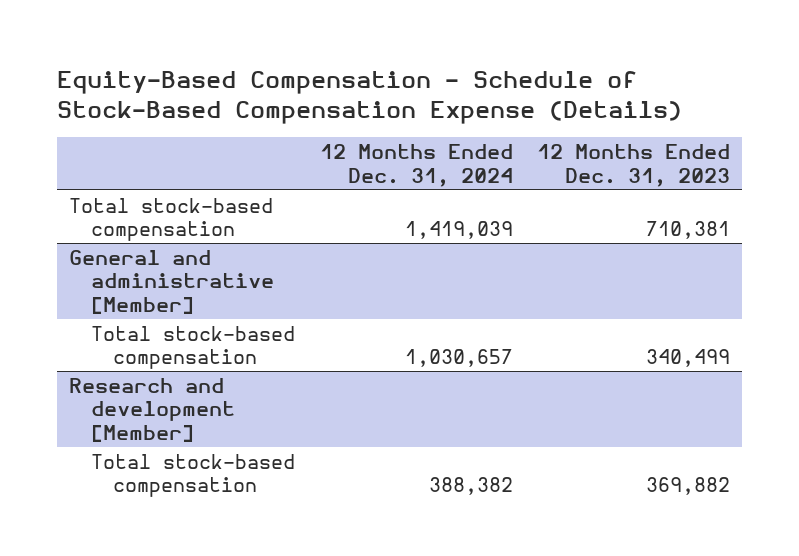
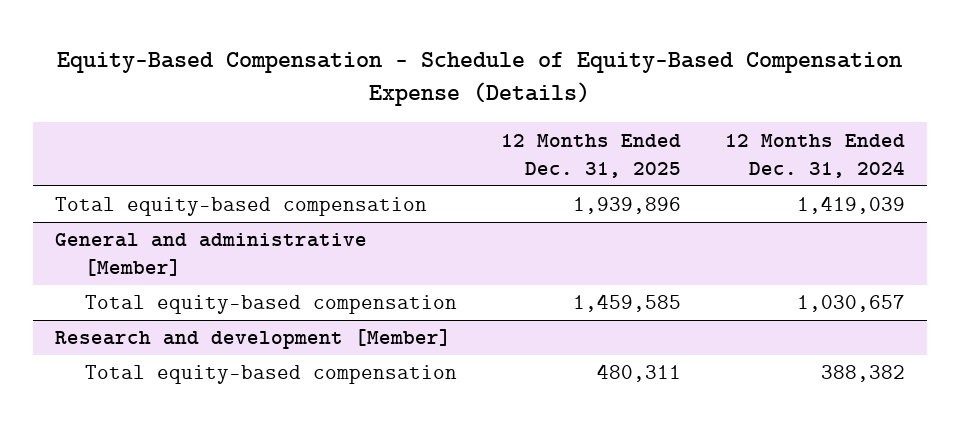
- Equity-Based Compensation - Schedule of Stock-Based Compensation Expense (Details)
+ Equity-Based Compensation - Schedule of Equity-Based Compensation Expense (Details)
- | 12 Months Ended Dec. 31, 2024 | 12 Months Ended Dec. 31, 2023
+ | 12 Months Ended Dec. 31, 2025 | 12 Months Ended Dec. 31, 2024
- Total stock-based compensation | 1,419,039 | 710,381
+ Total equity-based compensation | 1,939,896 | 1,419,039
@ General and administrative [Member]
- Total stock-based compensation | 1,030,657 | 340,499
+ Total equity-based compensation | 1,459,585 | 1,030,657
@ Research and development [Member]
- Total stock-based compensation | 388,382 | 369,882
+ Total equity-based compensation | 480,311 | 388,382

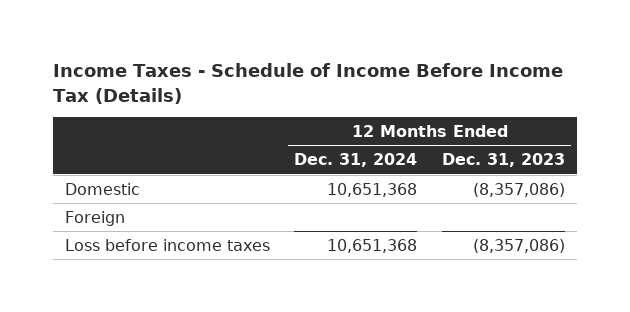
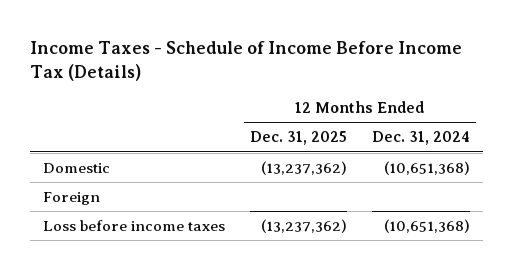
- | 12 Months Ended Dec. 31, 2024 | 12 Months Ended Dec. 31, 2023
+ | 12 Months Ended Dec. 31, 2025 | 12 Months Ended Dec. 31, 2024
- Domestic | 10,651,368 | (8,357,086)
+ Domestic | (13,237,362) | (10,651,368)
- Loss before income taxes | 10,651,368 | (8,357,086)
+ Loss before income taxes | (13,237,362) | (10,651,368)

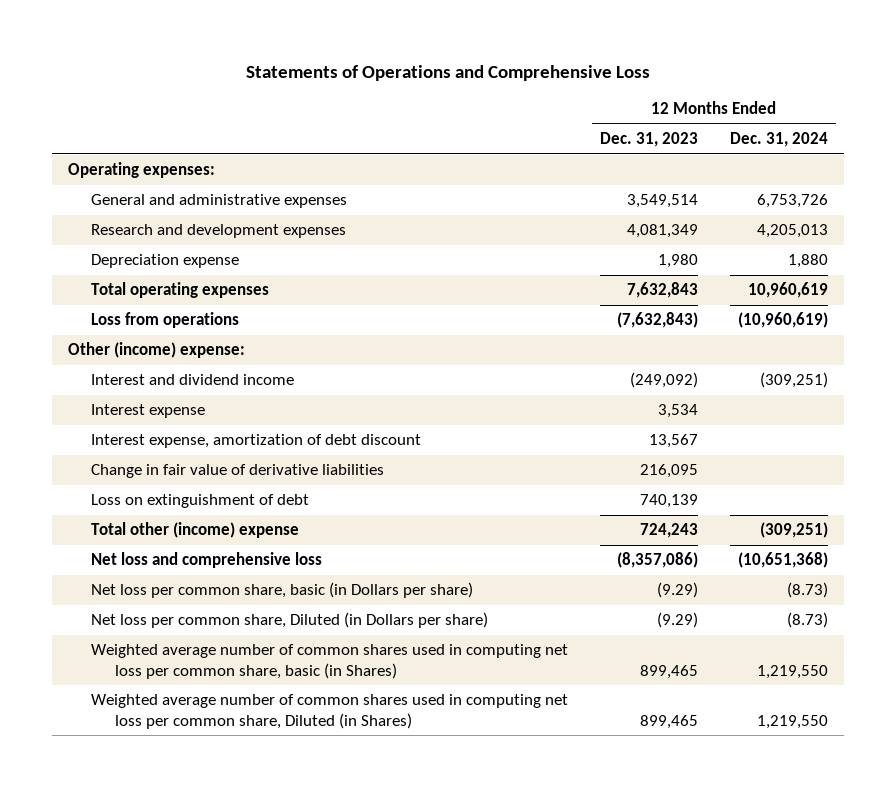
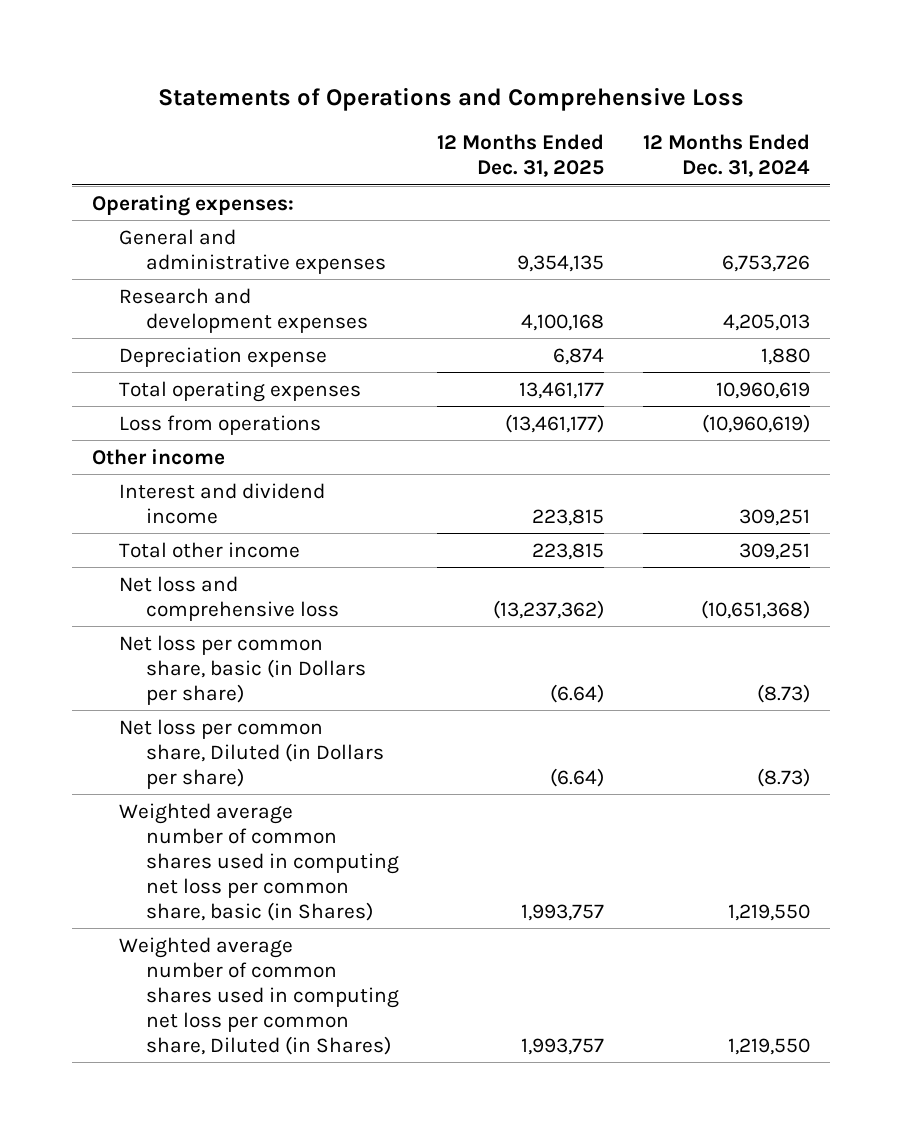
- | 12 Months Ended Dec. 31, 2023 | 12 Months Ended Dec. 31, 2024
+ | 12 Months Ended Dec. 31, 2025 | 12 Months Ended Dec. 31, 2024
- Other (income) expense:
- Interest and dividend income | (249,092) | (309,251)
- Interest expense | 3,534 |
- Interest expense, amortization of debt discount | 13,567 |
- Change in fair value of derivative liabilities | 216,095 |
- Loss on extinguishment of debt | 740,139 |
- Total other (income) expense | 724,243 | (309,251)
+ Other income
+ Interest and dividend income | 223,815 | 309,251
+ Total other income | 223,815 | 309,251

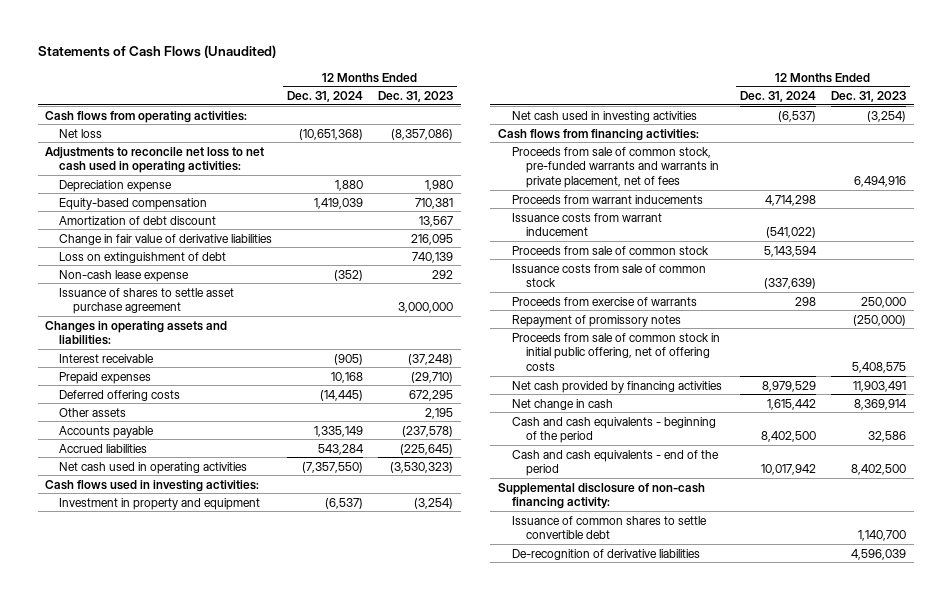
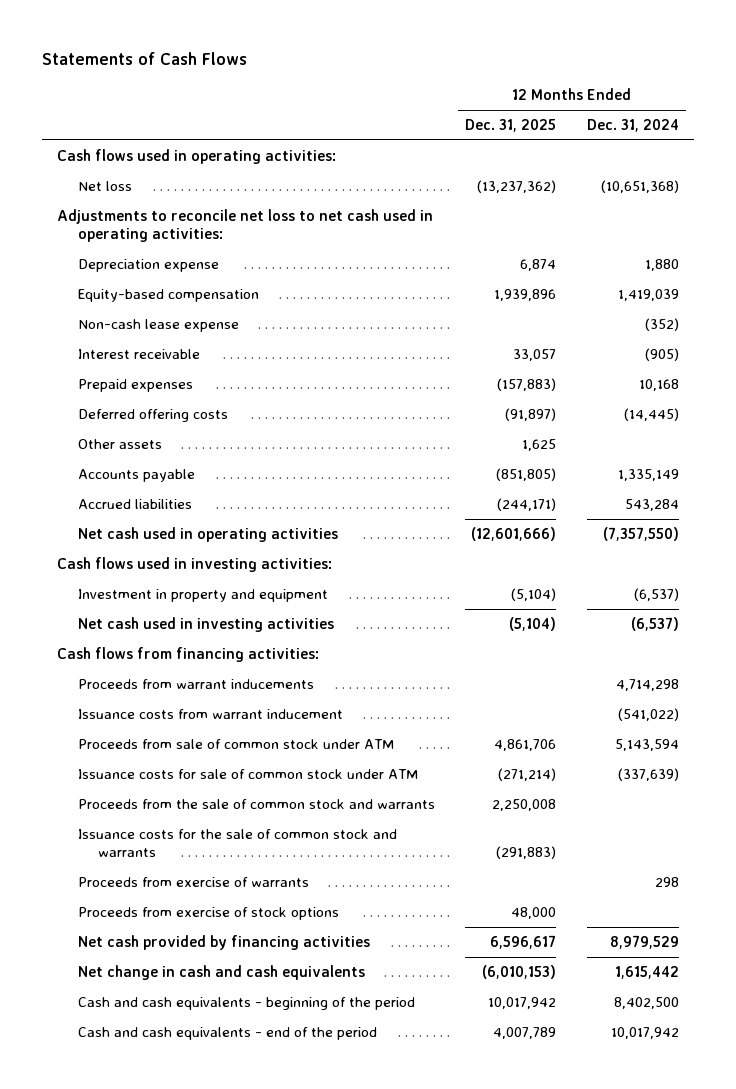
- Statements of Cash Flows (Unaudited)
+ Statements of Cash Flows
- | 12 Months Ended Dec. 31, 2024 | 12 Months Ended Dec. 31, 2023
+ | 12 Months Ended Dec. 31, 2025 | 12 Months Ended Dec. 31, 2024
- Cash flows from operating activities:
+ Cash flows used in operating activities:
- Amortization of debt discount | | 13,567
- Change in fair value of derivative liabilities | | 216,095
- Loss on extinguishment of debt | | 740,139
- Issuance of shares to settle asset purchase agreement | | 3,000,000
- Changes in operating assets and liabilities:
- Proceeds from sale of common stock, pre-funded warrants and warrants in private placement, net of fees | | 6,494,916
- Proceeds from sale of common stock | 5,143,594 |
- Issuance costs from sale of common stock | (337,639) |
+ Proceeds from sale of common stock under ATM | 4,861,706 | 5,143,594
+ Issuance costs for sale of common stock under ATM | (271,214) | (337,639)
+ Proceeds from the sale of common stock and warrants | 2,250,008 |
+ Issuance costs for the sale of common stock and warrants | (291,883) |
- Repayment of promissory notes | | (250,000)
- Proceeds from sale of common stock in initial public offering, net of offering costs | | 5,408,575
+ Proceeds from exercise of stock options | 48,000 |
- Net change in cash | 1,615,442 | 8,369,914
+ Net change in cash and cash equivalents | (6,010,153) | 1,615,442
- Supplemental disclosure of non-cash financing activity:
- Issuance of common shares to settle convertible debt | | 1,140,700
- De-recognition of derivative liabilities | | 4,596,039

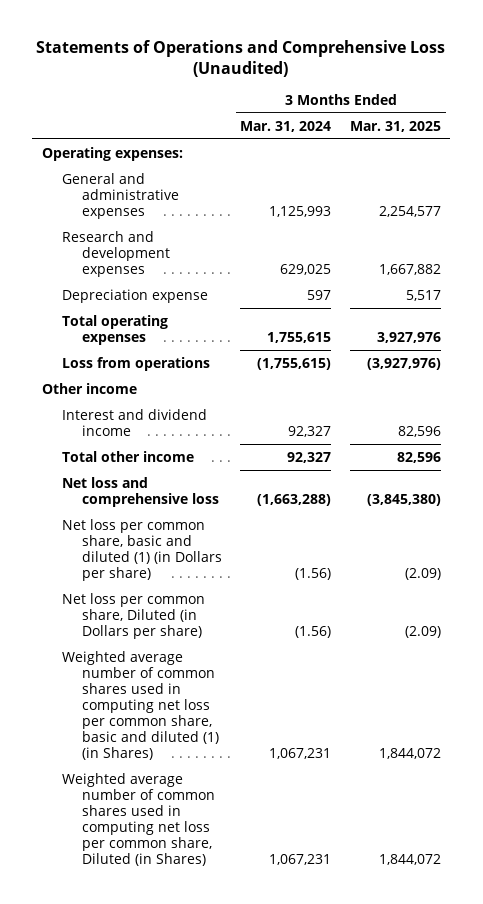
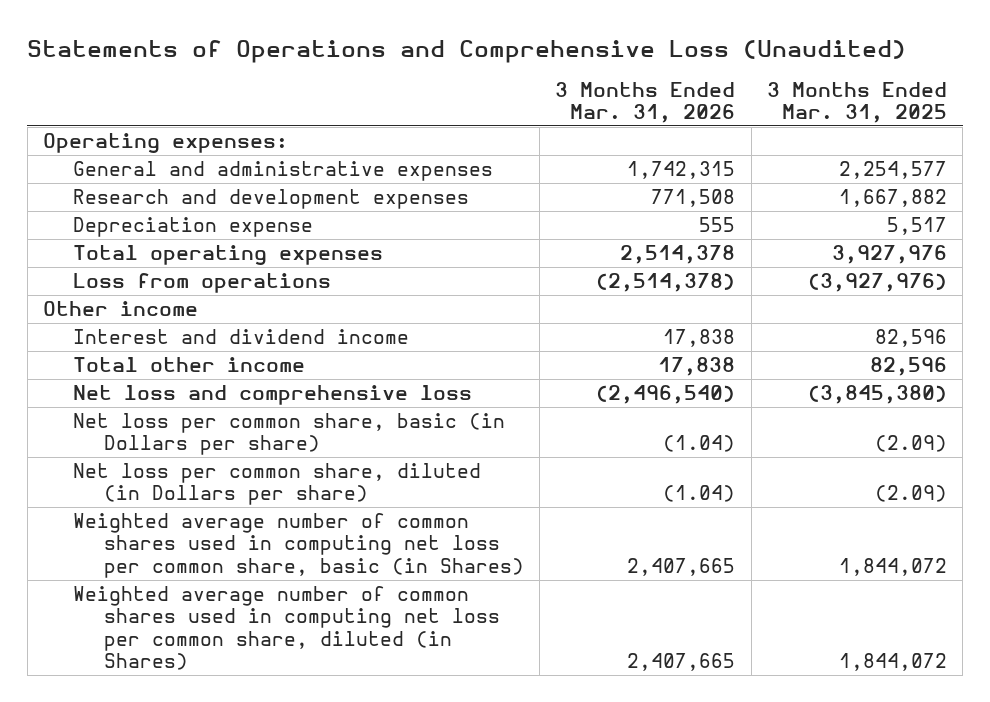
- | 3 Months Ended Mar. 31, 2024 | 3 Months Ended Mar. 31, 2025
+ | 3 Months Ended Mar. 31, 2026 | 3 Months Ended Mar. 31, 2025
- Net loss per common share, basic and diluted (1) (in Dollars per share) | (1.56) | (2.09)
- Net loss per common share, Diluted (in Dollars per share) | (1.56) | (2.09)
- Weighted average number of common shares used in computing net loss per common share, basic and diluted (1) (in Shares) | 1,067,231 | 1,844,072
- Weighted average number of common shares used in computing net loss per common share, Diluted (in Shares) | 1,067,231 | 1,844,072
+ Net loss per common share, basic (in Dollars per share) | (1.04) | (2.09)
+ Net loss per common share, diluted (in Dollars per share) | (1.04) | (2.09)
+ Weighted average number of common shares used in computing net loss per common share, basic (in Shares) | 2,407,665 | 1,844,072
+ Weighted average number of common shares used in computing net loss per common share, diluted (in Shares) | 2,407,665 | 1,844,072

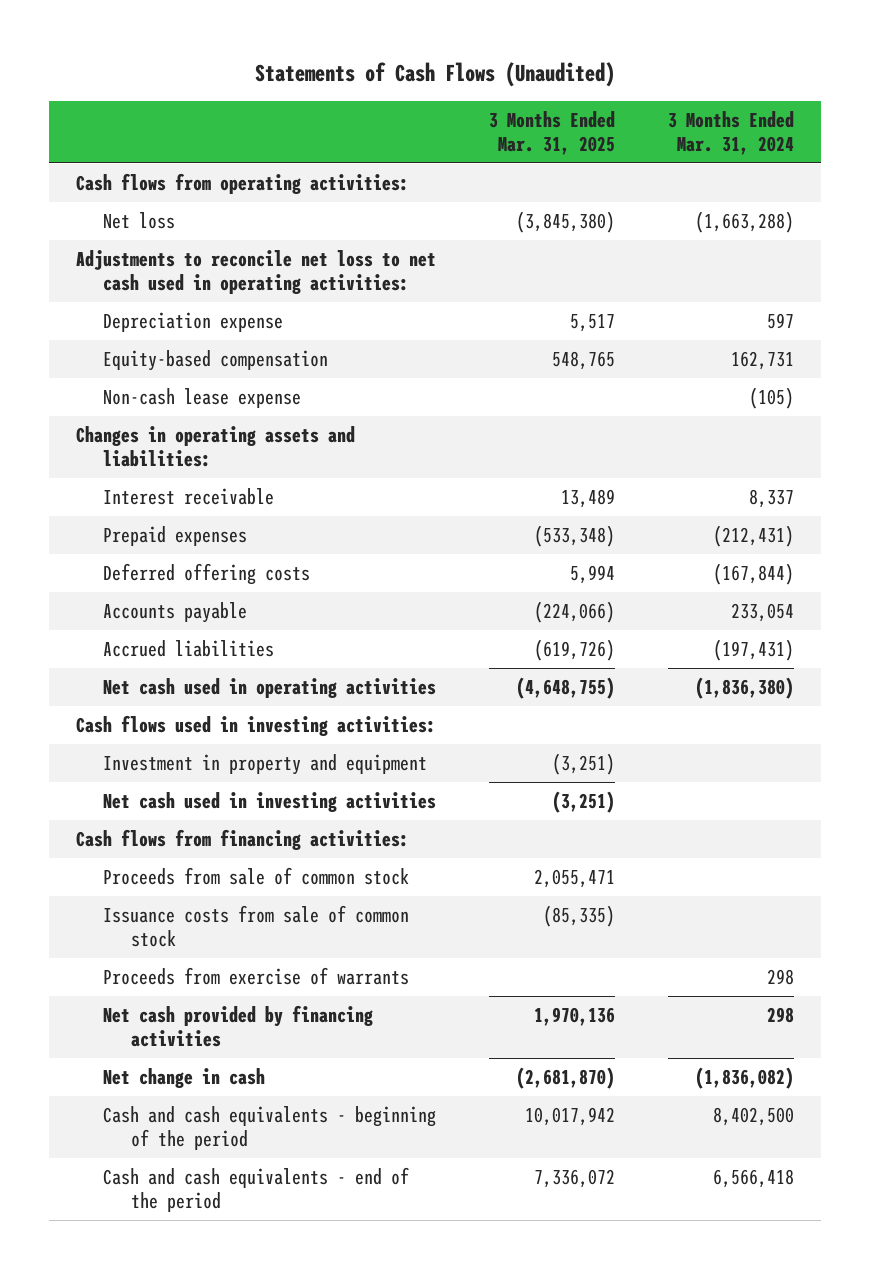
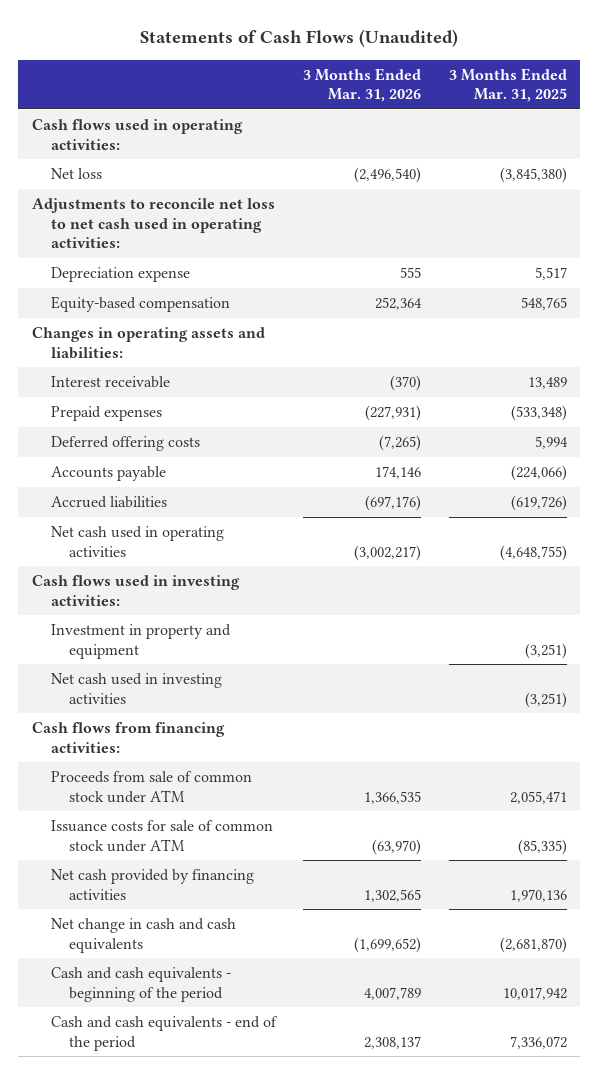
- | 3 Months Ended Mar. 31, 2025 | 3 Months Ended Mar. 31, 2024
+ | 3 Months Ended Mar. 31, 2026 | 3 Months Ended Mar. 31, 2025
- Cash flows from operating activities:
+ Cash flows used in operating activities:
- Non-cash lease expense | | (105)
- Proceeds from sale of common stock | 2,055,471 |
- Issuance costs from sale of common stock | (85,335) |
- Proceeds from exercise of warrants | | 298
+ Proceeds from sale of common stock under ATM | 1,366,535 | 2,055,471
+ Issuance costs for sale of common stock under ATM | (63,970) | (85,335)
- Net change in cash | (2,681,870) | (1,836,082)
+ Net change in cash and cash equivalents | (1,699,652) | (2,681,870)

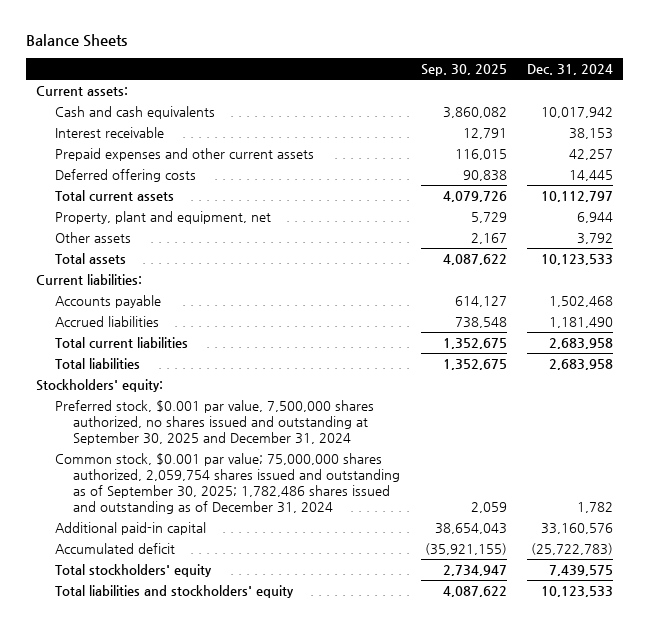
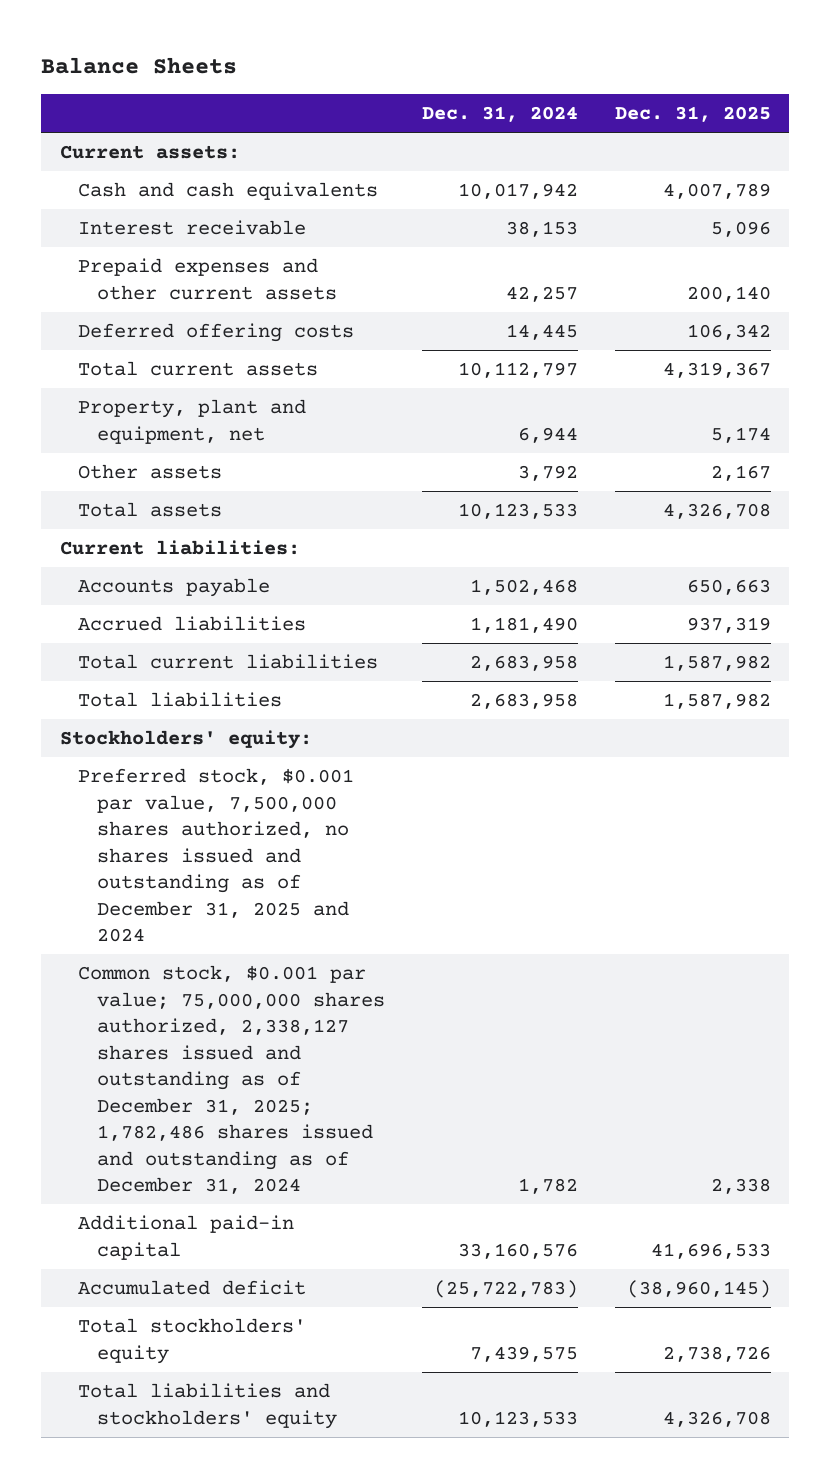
- | Sep. 30, 2025 | Dec. 31, 2024
+ | Dec. 31, 2024 | Dec. 31, 2025
- Preferred stock, $0.001 par value, 7,500,000 shares authorized, no shares issued and outstanding at September 30, 2025 and December 31, 2024
- Common stock, $0.001 par value; 75,000,000 shares authorized, 2,059,754 shares issued and outstanding as of September 30, 2025; 1,782,486 shares issued and outstanding as of December 31, 2024 | 2,059 | 1,782
+ Preferred stock, $0.001 par value, 7,500,000 shares authorized, no shares issued and outstanding as of December 31, 2025 and 2024
+ Common stock, $0.001 par value; 75,000,000 shares authorized, 2,338,127 shares issued and outstanding as of December 31, 2025; 1,782,486 shares issued and outstanding as of December 31, 2024 | 1,782 | 2,338

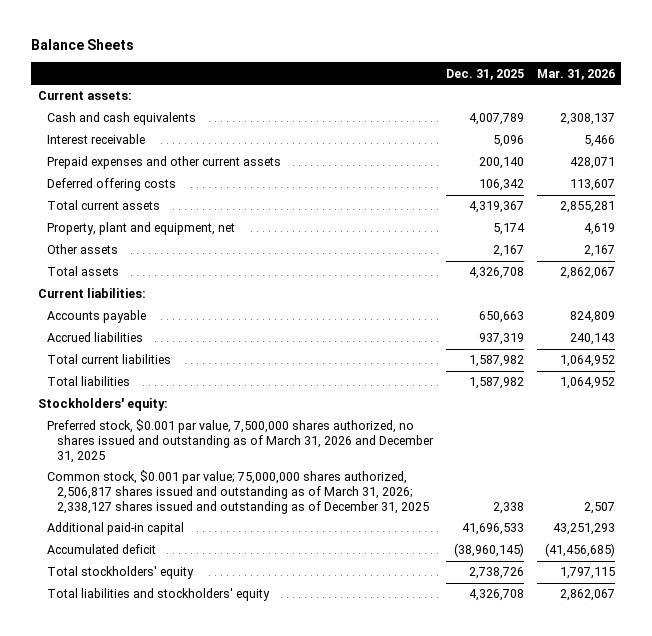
- | Dec. 31, 2024 | Dec. 31, 2025
+ | Dec. 31, 2025 | Mar. 31, 2026
- Preferred stock, $0.001 par value, 7,500,000 shares authorized, no shares issued and outstanding as of December 31, 2025 and 2024
- Common stock, $0.001 par value; 75,000,000 shares authorized, 2,338,127 shares issued and outstanding as of December 31, 2025; 1,782,486 shares issued and outstanding as of December 31, 2024 | 1,782 | 2,338
+ Preferred stock, $0.001 par value, 7,500,000 shares authorized, no shares issued and outstanding as of March 31, 2026 and December 31, 2025
+ Common stock, $0.001 par value; 75,000,000 shares authorized, 2,506,817 shares issued and outstanding as of March 31, 2026; 2,338,127 shares issued and outstanding as of December 31, 2025 | 2,338 | 2,507

